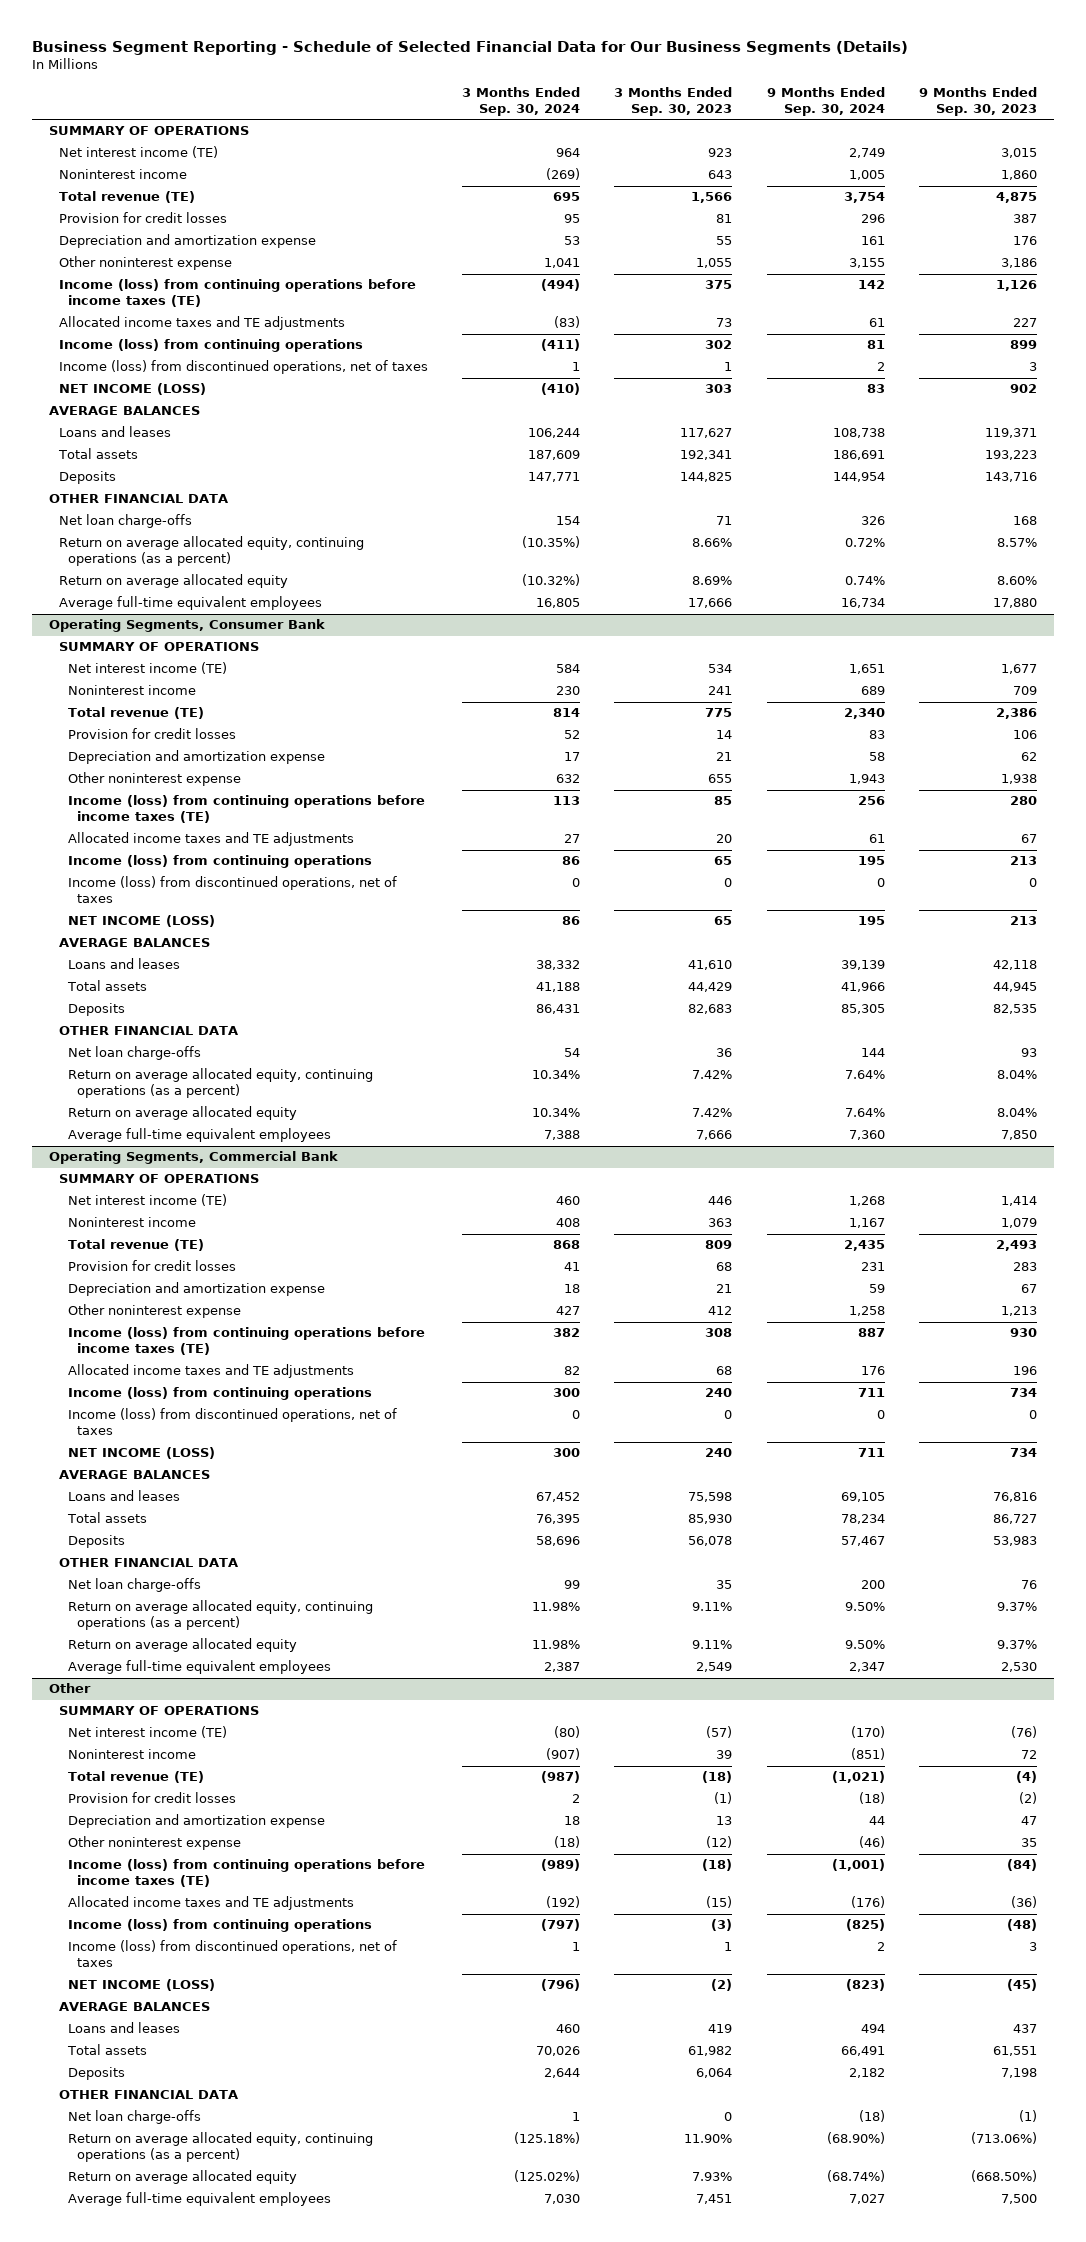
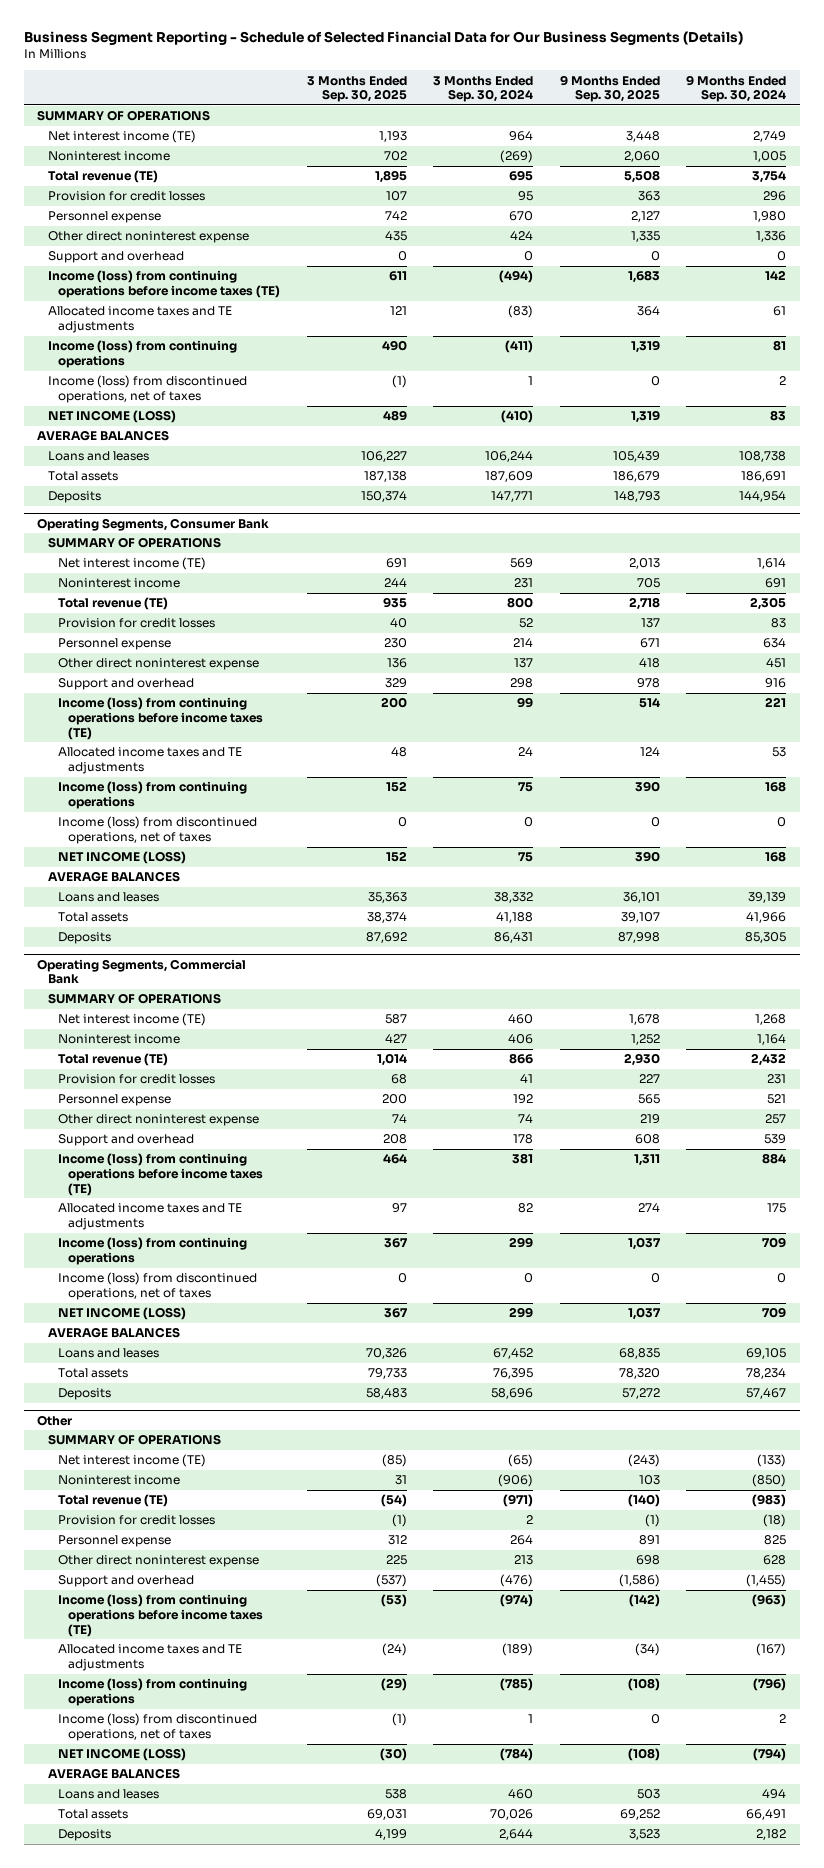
- | 3 Months Ended Sep. 30, 2024 | 3 Months Ended Sep. 30, 2023 | 9 Months Ended Sep. 30, 2024 | 9 Months Ended Sep. 30, 2023
+ | 3 Months Ended Sep. 30, 2025 | 3 Months Ended Sep. 30, 2024 | 9 Months Ended Sep. 30, 2025 | 9 Months Ended Sep. 30, 2024
- Depreciation and amortization expense | 53 | 55 | 161 | 176
- Other noninterest expense | 1,041 | 1,055 | 3,155 | 3,186
+ Personnel expense | 742 | 670 | 2,127 | 1,980
+ Other direct noninterest expense | 435 | 424 | 1,335 | 1,336
+ Support and overhead | 0 | 0 | 0 | 0
- OTHER FINANCIAL DATA
- Net loan charge-offs | 154 | 71 | 326 | 168
- Return on average allocated equity, continuing operations (as a percent) | (10.35%) | 8.66% | 0.72% | 8.57%
- Return on average allocated equity | (10.32%) | 8.69% | 0.74% | 8.60%
- Average full-time equivalent employees | 16,805 | 17,666 | 16,734 | 17,880
@ Operating Segments, Consumer Bank
- Net interest income (TE) | 584 | 534 | 1,651 | 1,677
- Noninterest income | 230 | 241 | 689 | 709
- Total revenue (TE) | 814 | 775 | 2,340 | 2,386
+ Net interest income (TE) | 691 | 569 | 2,013 | 1,614
+ Noninterest income | 244 | 231 | 705 | 691
+ Total revenue (TE) | 935 | 800 | 2,718 | 2,305
- Depreciation and amortization expense | 17 | 21 | 58 | 62
- Other noninterest expense | 632 | 655 | 1,943 | 1,938
- Income (loss) from continuing operations before income taxes (TE) | 113 | 85 | 256 | 280
- Allocated income taxes and TE adjustments | 27 | 20 | 61 | 67
- Income (loss) from continuing operations | 86 | 65 | 195 | 213
+ Personnel expense | 230 | 214 | 671 | 634
+ Other direct noninterest expense | 136 | 137 | 418 | 451
+ Support and overhead | 329 | 298 | 978 | 916
+ Income (loss) from continuing operations before income taxes (TE) | 200 | 99 | 514 | 221
+ Allocated income taxes and TE adjustments | 48 | 24 | 124 | 53
+ Income (loss) from continuing operations | 152 | 75 | 390 | 168
- NET INCOME (LOSS) | 86 | 65 | 195 | 213
+ NET INCOME (LOSS) | 152 | 75 | 390 | 168
- OTHER FINANCIAL DATA
- Net loan charge-offs | 54 | 36 | 144 | 93
- Return on average allocated equity, continuing operations (as a percent) | 10.34% | 7.42% | 7.64% | 8.04%
- Return on average allocated equity | 10.34% | 7.42% | 7.64% | 8.04%
- Average full-time equivalent employees | 7,388 | 7,666 | 7,360 | 7,850
@ Operating Segments, Commercial Bank
- Noninterest income | 408 | 363 | 1,167 | 1,079
- Total revenue (TE) | 868 | 809 | 2,435 | 2,493
+ Noninterest income | 427 | 406 | 1,252 | 1,164
+ Total revenue (TE) | 1,014 | 866 | 2,930 | 2,432
- Depreciation and amortization expense | 18 | 21 | 59 | 67
- Other noninterest expense | 427 | 412 | 1,258 | 1,213
- Income (loss) from continuing operations before income taxes (TE) | 382 | 308 | 887 | 930
- Allocated income taxes and TE adjustments | 82 | 68 | 176 | 196
- Income (loss) from continuing operations | 300 | 240 | 711 | 734
+ Personnel expense | 200 | 192 | 565 | 521
+ Other direct noninterest expense | 74 | 74 | 219 | 257
+ Support and overhead | 208 | 178 | 608 | 539
+ Income (loss) from continuing operations before income taxes (TE) | 464 | 381 | 1,311 | 884
+ Allocated income taxes and TE adjustments | 97 | 82 | 274 | 175
+ Income (loss) from continuing operations | 367 | 299 | 1,037 | 709
- NET INCOME (LOSS) | 300 | 240 | 711 | 734
+ NET INCOME (LOSS) | 367 | 299 | 1,037 | 709
- OTHER FINANCIAL DATA
- Net loan charge-offs | 99 | 35 | 200 | 76
- Return on average allocated equity, continuing operations (as a percent) | 11.98% | 9.11% | 9.50% | 9.37%
- Return on average allocated equity | 11.98% | 9.11% | 9.50% | 9.37%
- Average full-time equivalent employees | 2,387 | 2,549 | 2,347 | 2,530
@ Other
- Net interest income (TE) | (80) | (57) | (170) | (76)
- Noninterest income | (907) | 39 | (851) | 72
- Total revenue (TE) | (987) | (18) | (1,021) | (4)
+ Net interest income (TE) | (85) | (65) | (243) | (133)
+ Noninterest income | 31 | (906) | 103 | (850)
+ Total revenue (TE) | (54) | (971) | (140) | (983)
- Depreciation and amortization expense | 18 | 13 | 44 | 47
- Other noninterest expense | (18) | (12) | (46) | 35
- Income (loss) from continuing operations before income taxes (TE) | (989) | (18) | (1,001) | (84)
- Allocated income taxes and TE adjustments | (192) | (15) | (176) | (36)
- Income (loss) from continuing operations | (797) | (3) | (825) | (48)
+ Personnel expense | 312 | 264 | 891 | 825
+ Other direct noninterest expense | 225 | 213 | 698 | 628
+ Support and overhead | (537) | (476) | (1,586) | (1,455)
+ Income (loss) from continuing operations before income taxes (TE) | (53) | (974) | (142) | (963)
+ Allocated income taxes and TE adjustments | (24) | (189) | (34) | (167)
+ Income (loss) from continuing operations | (29) | (785) | (108) | (796)
- NET INCOME (LOSS) | (796) | (2) | (823) | (45)
+ NET INCOME (LOSS) | (30) | (784) | (108) | (794)
- OTHER FINANCIAL DATA
- Net loan charge-offs | 1 | 0 | (18) | (1)
- Return on average allocated equity, continuing operations (as a percent) | (125.18%) | 11.90% | (68.90%) | (713.06%)
- Return on average allocated equity | (125.02%) | 7.93% | (68.74%) | (668.50%)
- Average full-time equivalent employees | 7,030 | 7,451 | 7,027 | 7,500

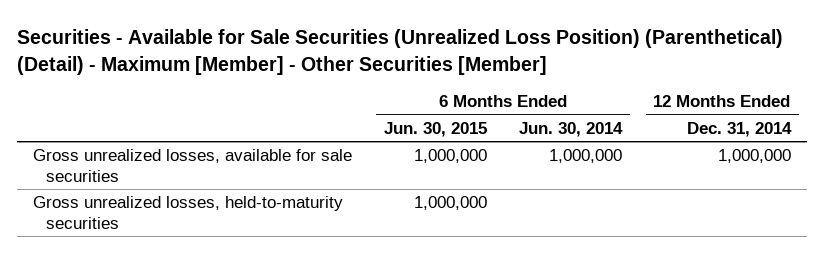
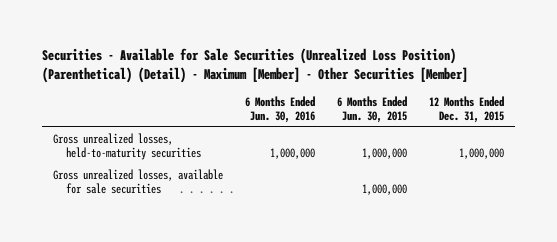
- | 6 Months Ended Jun. 30, 2015 | 6 Months Ended Jun. 30, 2014 | 12 Months Ended Dec. 31, 2014
+ | 6 Months Ended Jun. 30, 2016 | 6 Months Ended Jun. 30, 2015 | 12 Months Ended Dec. 31, 2015
moved down: Gross unrealized losses, available for sale securities | | 1,000,000 |

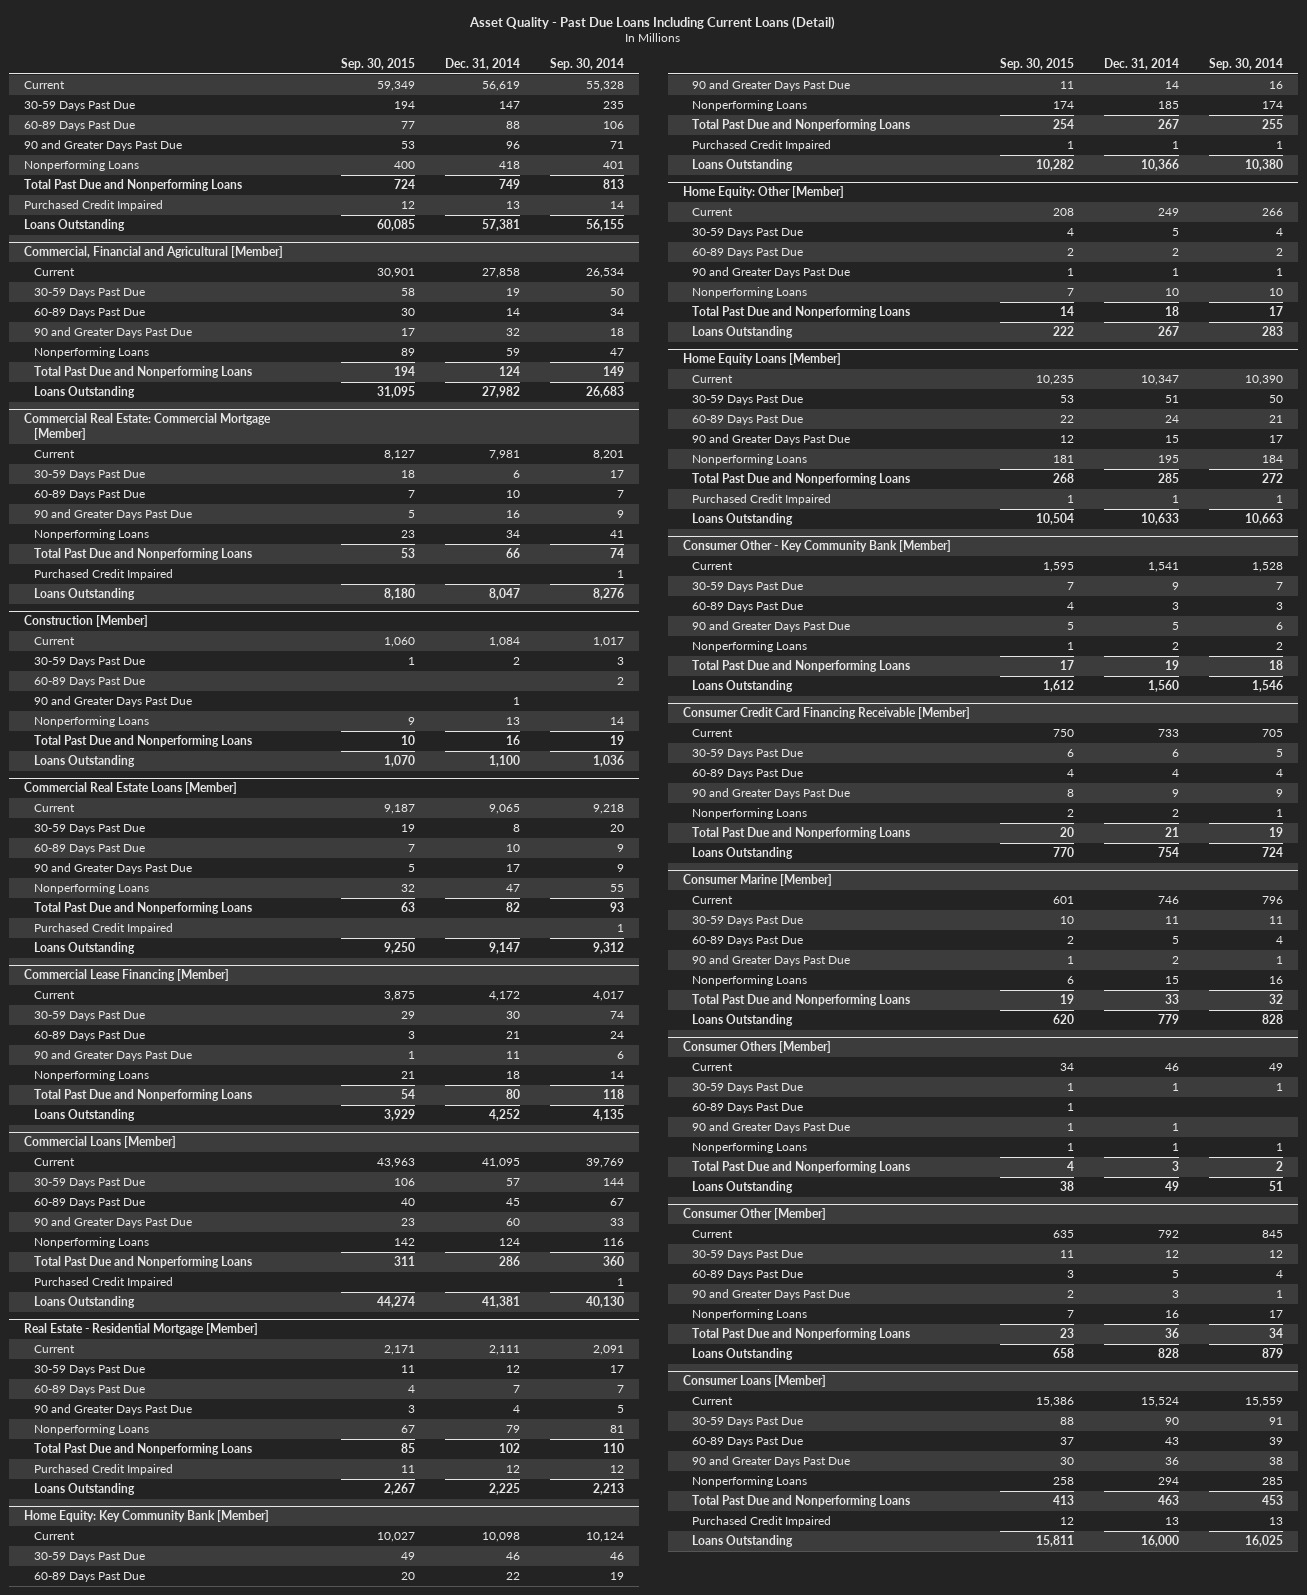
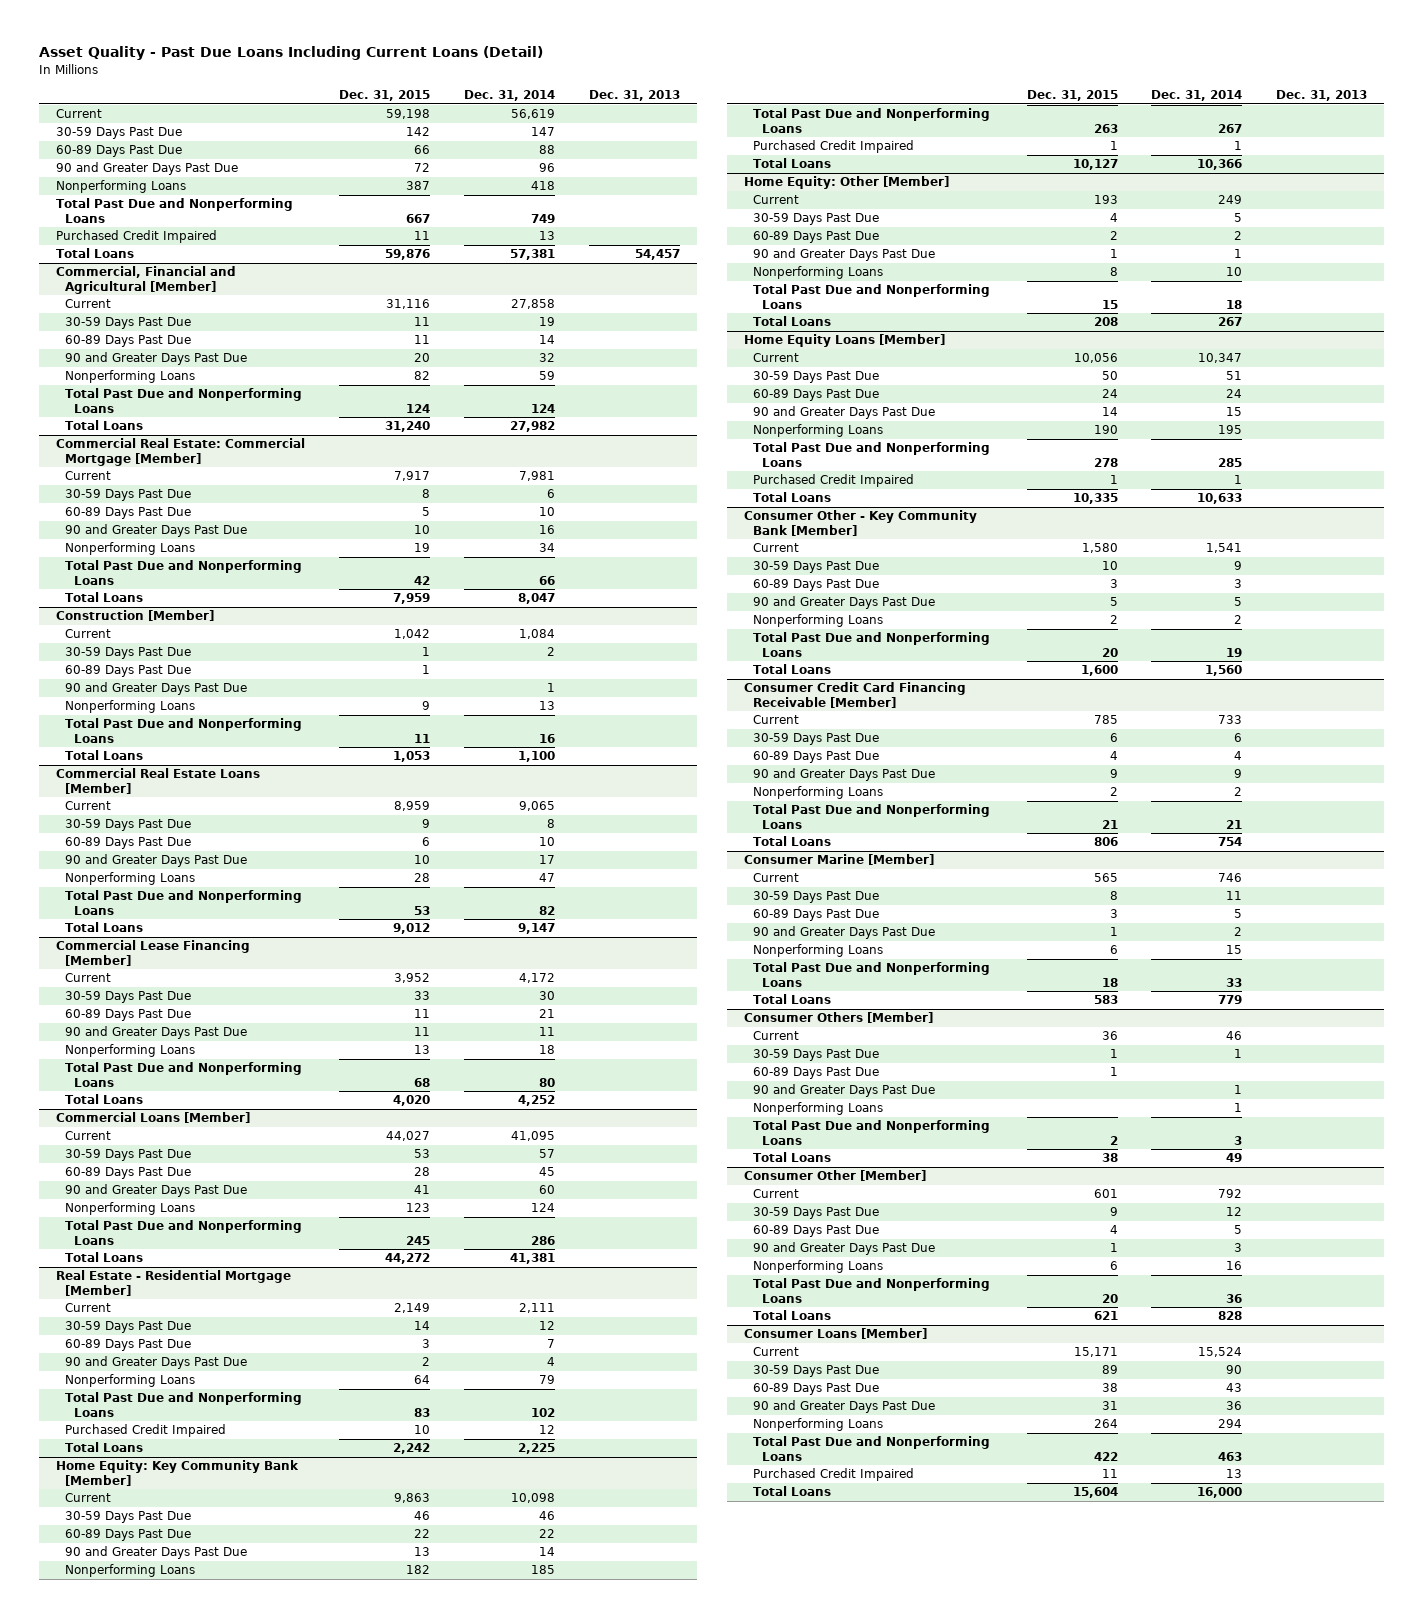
- | Sep. 30, 2015 | Dec. 31, 2014 | Sep. 30, 2014
+ | Dec. 31, 2015 | Dec. 31, 2014 | Dec. 31, 2013
- Loans Outstanding | 60,085 | 57,381 | 56,155
+ Total Loans | 59,876 | 57,381 | 54,457
@ Commercial, Financial and Agricultural [Member]
- Loans Outstanding | 31,095 | 27,982 | 26,683
+ Total Loans | 31,240 | 27,982 |
@ Commercial Real Estate: Commercial Mortgage [Member]
- Purchased Credit Impaired | | | 1
- Loans Outstanding | 8,180 | 8,047 | 8,276
+ Total Loans | 7,959 | 8,047 |
@ Construction [Member]
- Loans Outstanding | 1,070 | 1,100 | 1,036
+ Total Loans | 1,053 | 1,100 |
@ Commercial Real Estate Loans [Member]
- Purchased Credit Impaired | | | 1
- Loans Outstanding | 9,250 | 9,147 | 9,312
+ Total Loans | 9,012 | 9,147 |
@ Commercial Lease Financing [Member]
- Loans Outstanding | 3,929 | 4,252 | 4,135
+ Total Loans | 4,020 | 4,252 |
@ Commercial Loans [Member]
- Purchased Credit Impaired | | | 1
- Loans Outstanding | 44,274 | 41,381 | 40,130
+ Total Loans | 44,272 | 41,381 |
@ Real Estate - Residential Mortgage [Member]
- Loans Outstanding | 2,267 | 2,225 | 2,213
+ Total Loans | 2,242 | 2,225 |
@ Home Equity: Key Community Bank [Member]
- Loans Outstanding | 10,282 | 10,366 | 10,380
+ Total Loans | 10,127 | 10,366 |
@ Home Equity: Other [Member]
- Loans Outstanding | 222 | 267 | 283
+ Total Loans | 208 | 267 |
@ Home Equity Loans [Member]
- Loans Outstanding | 10,504 | 10,633 | 10,663
+ Total Loans | 10,335 | 10,633 |
@ Consumer Other - Key Community Bank [Member]
- Loans Outstanding | 1,612 | 1,560 | 1,546
+ Total Loans | 1,600 | 1,560 |
@ Consumer Credit Card Financing Receivable [Member]
- Loans Outstanding | 770 | 754 | 724
+ Total Loans | 806 | 754 |
@ Consumer Marine [Member]
- Loans Outstanding | 620 | 779 | 828
+ Total Loans | 583 | 779 |
@ Consumer Others [Member]
- Loans Outstanding | 38 | 49 | 51
+ Total Loans | 38 | 49 |
@ Consumer Other [Member]
- Loans Outstanding | 658 | 828 | 879
+ Total Loans | 621 | 828 |
@ Consumer Loans [Member]
- Loans Outstanding | 15,811 | 16,000 | 16,025
+ Total Loans | 15,604 | 16,000 |

